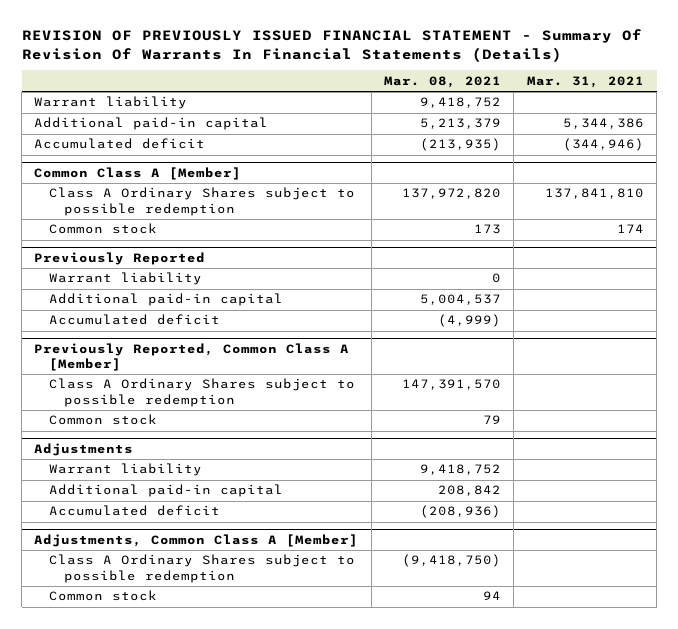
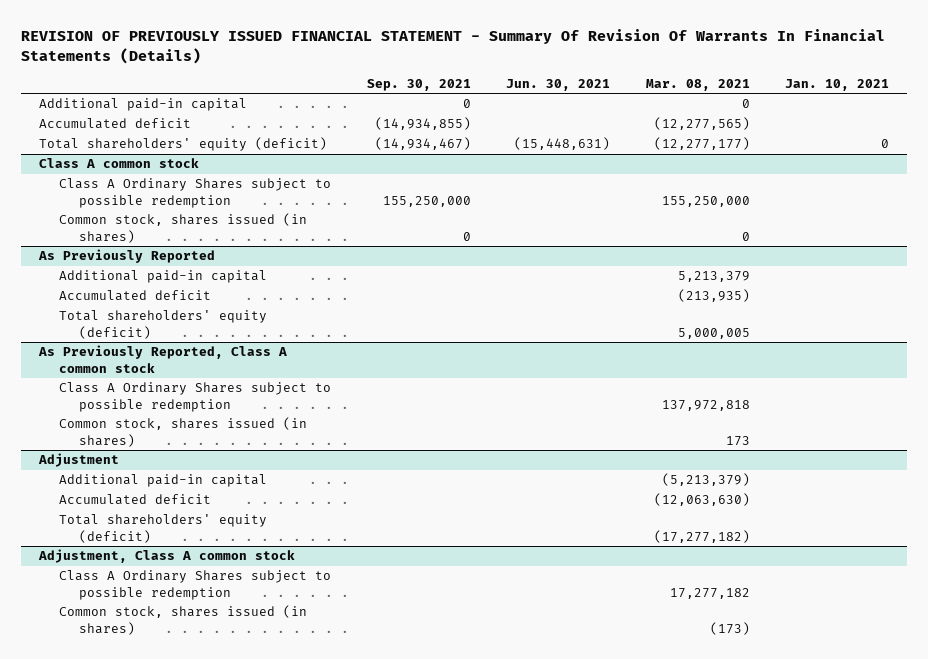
- | Mar. 08, 2021 | Mar. 31, 2021
+ | Sep. 30, 2021 | Jun. 30, 2021 | Mar. 08, 2021 | Jan. 10, 2021
- Warrant liability | 9,418,752 |
+ Additional paid-in capital | 0 | | 0 |
+ Accumulated deficit | (14,934,855) | | (12,277,565) |
+ Total shareholders' equity (deficit) | (14,934,467) | (15,448,631) | (12,277,177) | 0
+ Class A common stock
+ Class A Ordinary Shares subject to possible redemption | 155,250,000 | | 155,250,000 |
+ Common stock, shares issued (in shares) | 0 | | 0 |
+ As Previously Reported
- Common Class A [Member]
- Class A Ordinary Shares subject to possible redemption | 137,972,820 | 137,841,810
- Common stock | 173 | 174
- Previously Reported
- Warrant liability | 0 |
- Additional paid-in capital | 5,004,537 |
- Accumulated deficit | (4,999) |
- Previously Reported, Common Class A [Member]
- Class A Ordinary Shares subject to possible redemption | 147,391,570 |
- Common stock | 79 |
- Adjustments
- Warrant liability | 9,418,752 |
- Additional paid-in capital | 208,842 |
- Accumulated deficit | (208,936) |
- Adjustments, Common Class A [Member]
- Class A Ordinary Shares subject to possible redemption | (9,418,750) |
- Common stock | 94 |
+ Total shareholders' equity (deficit) | | | 5,000,005 |
+ As Previously Reported, Class A common stock
+ Class A Ordinary Shares subject to possible redemption | | | 137,972,818 |
+ Common stock, shares issued (in shares) | | | 173 |
+ Adjustment
+ Additional paid-in capital | | | (5,213,379) |
+ Accumulated deficit | | | (12,063,630) |
+ Total shareholders' equity (deficit) | | | (17,277,182) |
+ Adjustment, Class A common stock
+ Class A Ordinary Shares subject to possible redemption | | | 17,277,182 |
+ Common stock, shares issued (in shares) | | | (173) |

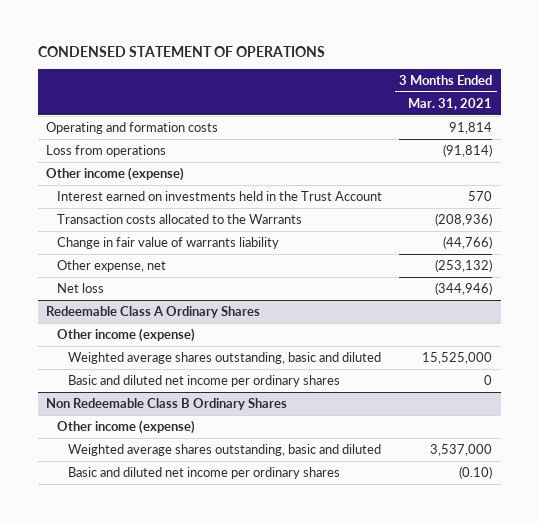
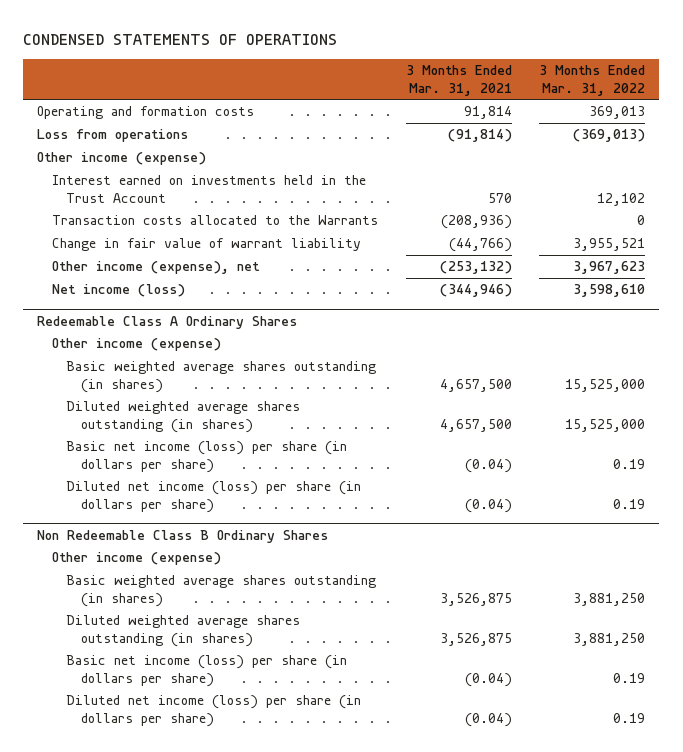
- CONDENSED STATEMENT OF OPERATIONS
+ CONDENSED STATEMENTS OF OPERATIONS
- | 3 Months Ended Mar. 31, 2021
+ | 3 Months Ended Mar. 31, 2021 | 3 Months Ended Mar. 31, 2022
- Change in fair value of warrants liability | (44,766)
- Other expense, net | (253,132)
- Net loss | (344,946)
+ Change in fair value of warrant liability | (44,766) | 3,955,521
+ Other income (expense), net | (253,132) | 3,967,623
+ Net income (loss) | (344,946) | 3,598,610
@ Redeemable Class A Ordinary Shares
- Weighted average shares outstanding, basic and diluted | 15,525,000
- Basic and diluted net income per ordinary shares | 0
+ Basic weighted average shares outstanding (in shares) | 4,657,500 | 15,525,000
+ Diluted weighted average shares outstanding (in shares) | 4,657,500 | 15,525,000
+ Basic net income (loss) per share (in dollars per share) | (0.04) | 0.19
+ Diluted net income (loss) per share (in dollars per share) | (0.04) | 0.19
@ Non Redeemable Class B Ordinary Shares
- Weighted average shares outstanding, basic and diluted | 3,537,000
- Basic and diluted net income per ordinary shares | (0.10)
+ Basic weighted average shares outstanding (in shares) | 3,526,875 | 3,881,250
+ Diluted weighted average shares outstanding (in shares) | 3,526,875 | 3,881,250
+ Basic net income (loss) per share (in dollars per share) | (0.04) | 0.19
+ Diluted net income (loss) per share (in dollars per share) | (0.04) | 0.19

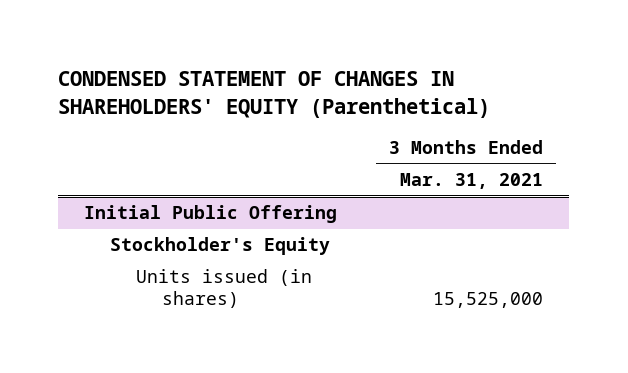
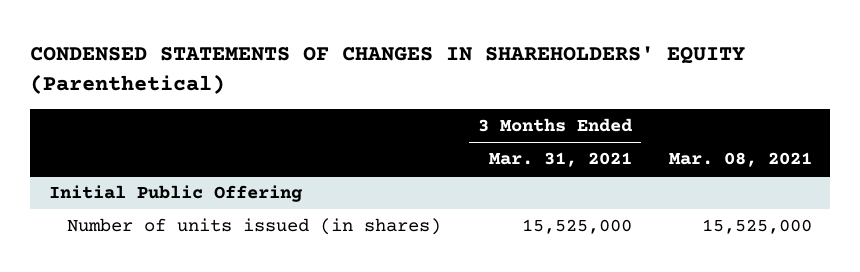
- CONDENSED STATEMENT OF CHANGES IN SHAREHOLDERS' EQUITY (Parenthetical)
+ CONDENSED STATEMENTS OF CHANGES IN SHAREHOLDERS' EQUITY (Parenthetical)
- | 3 Months Ended Mar. 31, 2021
+ | 3 Months Ended Mar. 31, 2021 | Mar. 08, 2021
@ Initial Public Offering
- Stockholder's Equity
- Units issued (in shares) | 15,525,000
+ Number of units issued (in shares) | 15,525,000 | 15,525,000

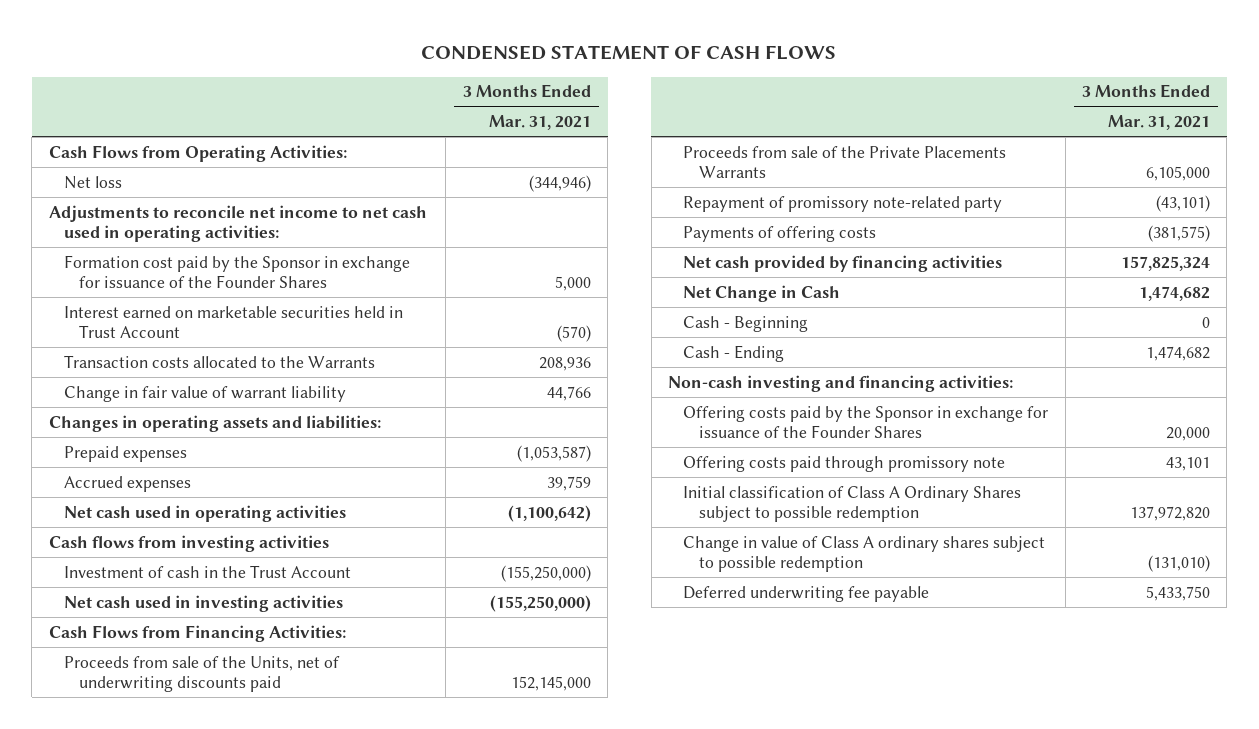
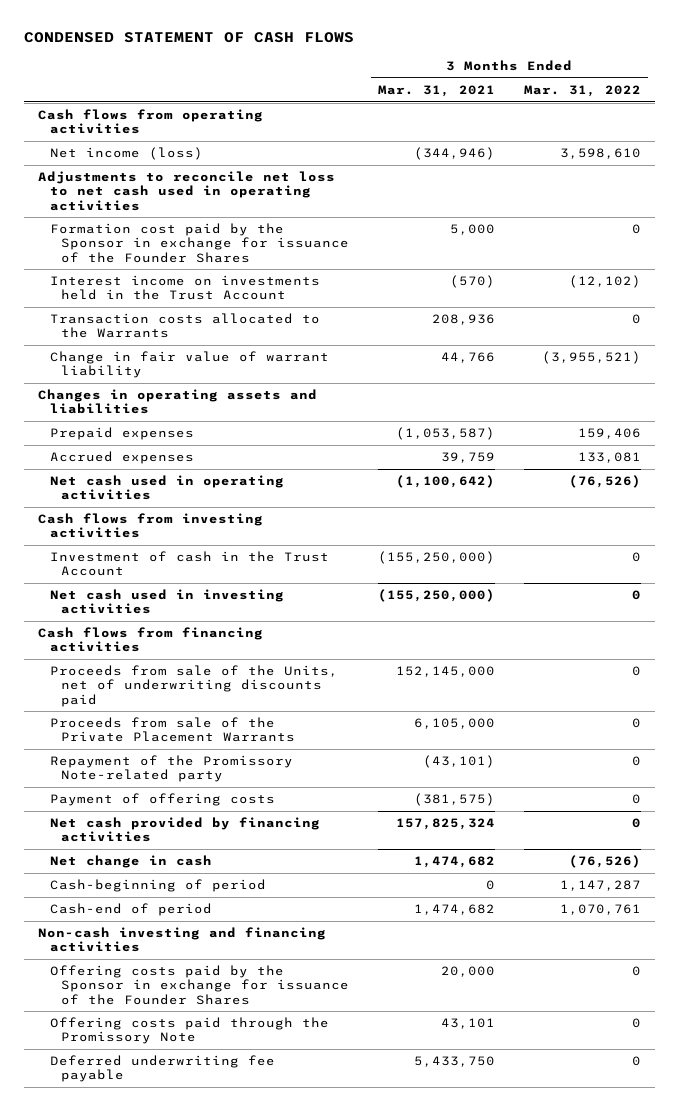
- | 3 Months Ended Mar. 31, 2021
+ | 3 Months Ended Mar. 31, 2021 | 3 Months Ended Mar. 31, 2022
- Cash Flows from Operating Activities:
- Net loss | (344,946)
- Adjustments to reconcile net income to net cash used in operating activities:
+ Cash flows from operating activities
+ Net income (loss) | (344,946) | 3,598,610
+ Adjustments to reconcile net loss to net cash used in operating activities
- Interest earned on marketable securities held in Trust Account | (570)
+ Interest income on investments held in the Trust Account | (570) | (12,102)
- Changes in operating assets and liabilities:
+ Changes in operating assets and liabilities
- Cash Flows from Financing Activities:
+ Cash flows from financing activities
- Proceeds from sale of the Private Placements Warrants | 6,105,000
- Repayment of promissory note-related party | (43,101)
- Payments of offering costs | (381,575)
+ Proceeds from sale of the Private Placement Warrants | 6,105,000 | 0
+ Repayment of the Promissory Note-related party | (43,101) | 0
+ Payment of offering costs | (381,575) | 0
- Net Change in Cash | 1,474,682
- Cash - Beginning | 0
- Cash - Ending | 1,474,682
- Non-cash investing and financing activities:
+ Net change in cash | 1,474,682 | (76,526)
+ Cash-beginning of period | 0 | 1,147,287
+ Cash-end of period | 1,474,682 | 1,070,761
+ Non-cash investing and financing activities
- Offering costs paid through promissory note | 43,101
- Initial classification of Class A Ordinary Shares subject to possible redemption | 137,972,820
- Change in value of Class A ordinary shares subject to possible redemption | (131,010)
+ Offering costs paid through the Promissory Note | 43,101 | 0

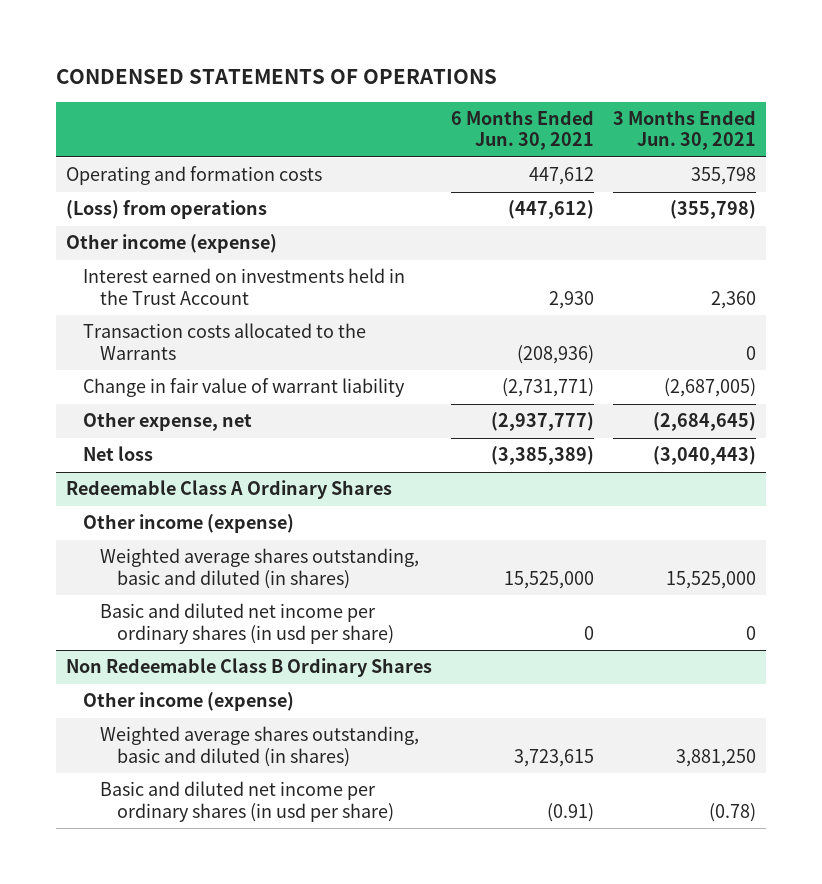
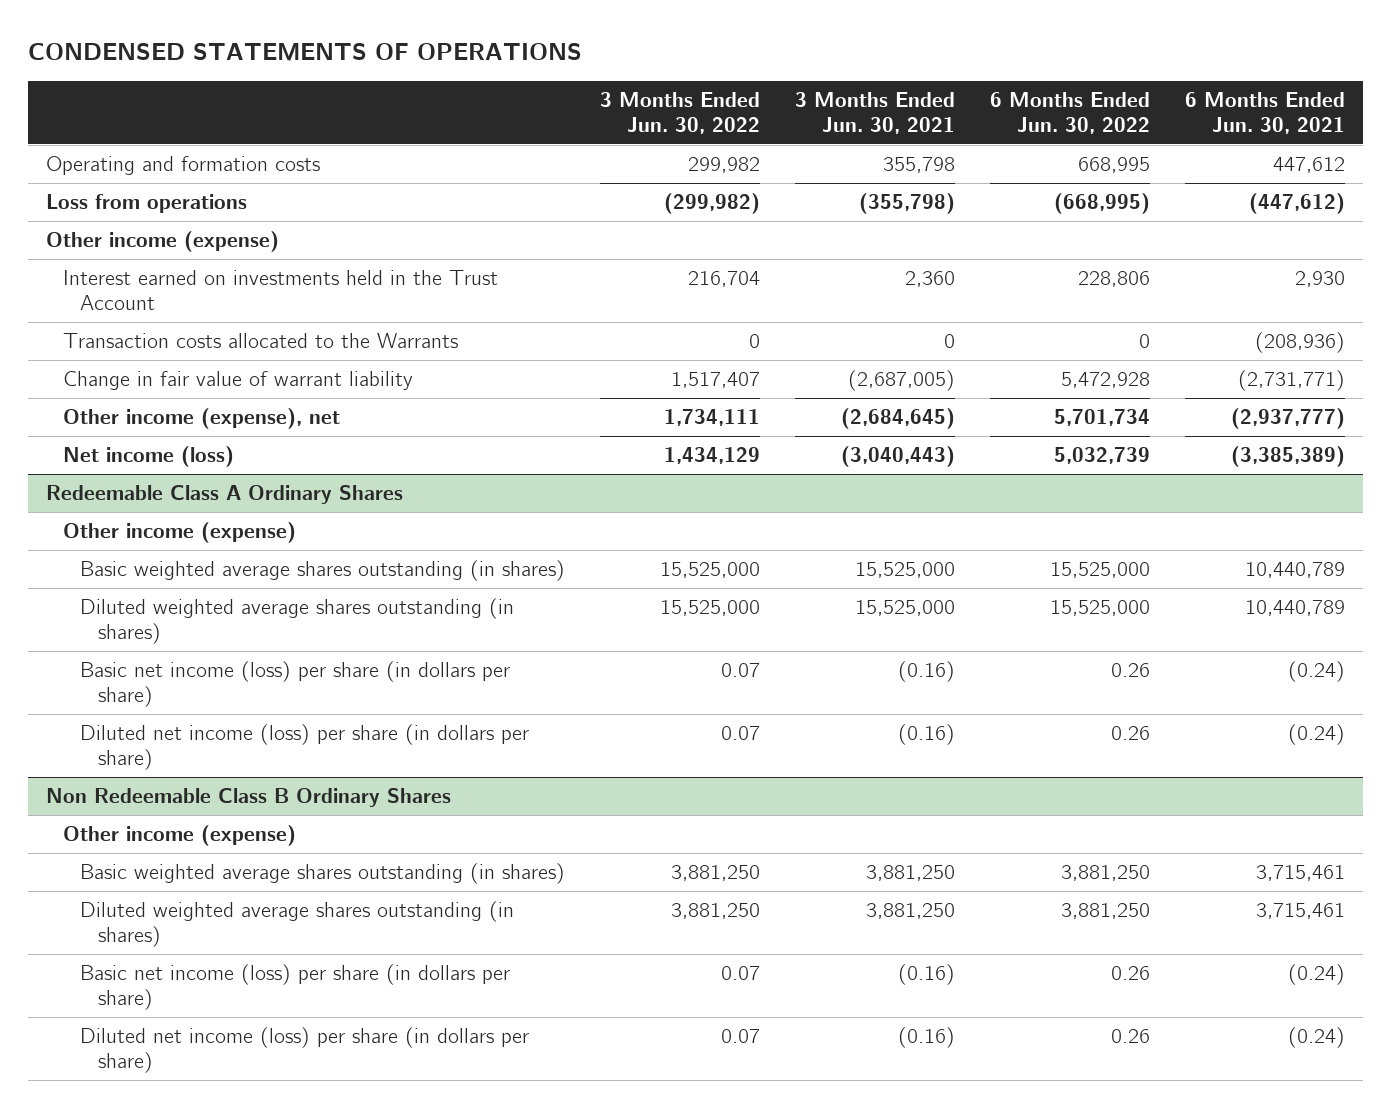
- | 6 Months Ended Jun. 30, 2021 | 3 Months Ended Jun. 30, 2021
+ | 3 Months Ended Jun. 30, 2022 | 3 Months Ended Jun. 30, 2021 | 6 Months Ended Jun. 30, 2022 | 6 Months Ended Jun. 30, 2021
- (Loss) from operations | (447,612) | (355,798)
+ Loss from operations | (299,982) | (355,798) | (668,995) | (447,612)
- Other expense, net | (2,937,777) | (2,684,645)
- Net loss | (3,385,389) | (3,040,443)
+ Other income (expense), net | 1,734,111 | (2,684,645) | 5,701,734 | (2,937,777)
+ Net income (loss) | 1,434,129 | (3,040,443) | 5,032,739 | (3,385,389)
@ Redeemable Class A Ordinary Shares
- Weighted average shares outstanding, basic and diluted (in shares) | 15,525,000 | 15,525,000
- Basic and diluted net income per ordinary shares (in usd per share) | 0 | 0
+ Basic weighted average shares outstanding (in shares) | 15,525,000 | 15,525,000 | 15,525,000 | 10,440,789
+ Diluted weighted average shares outstanding (in shares) | 15,525,000 | 15,525,000 | 15,525,000 | 10,440,789
+ Basic net income (loss) per share (in dollars per share) | 0.07 | (0.16) | 0.26 | (0.24)
+ Diluted net income (loss) per share (in dollars per share) | 0.07 | (0.16) | 0.26 | (0.24)
@ Non Redeemable Class B Ordinary Shares
- Weighted average shares outstanding, basic and diluted (in shares) | 3,723,615 | 3,881,250
- Basic and diluted net income per ordinary shares (in usd per share) | (0.91) | (0.78)
+ Basic weighted average shares outstanding (in shares) | 3,881,250 | 3,881,250 | 3,881,250 | 3,715,461
+ Diluted weighted average shares outstanding (in shares) | 3,881,250 | 3,881,250 | 3,881,250 | 3,715,461
+ Basic net income (loss) per share (in dollars per share) | 0.07 | (0.16) | 0.26 | (0.24)
+ Diluted net income (loss) per share (in dollars per share) | 0.07 | (0.16) | 0.26 | (0.24)

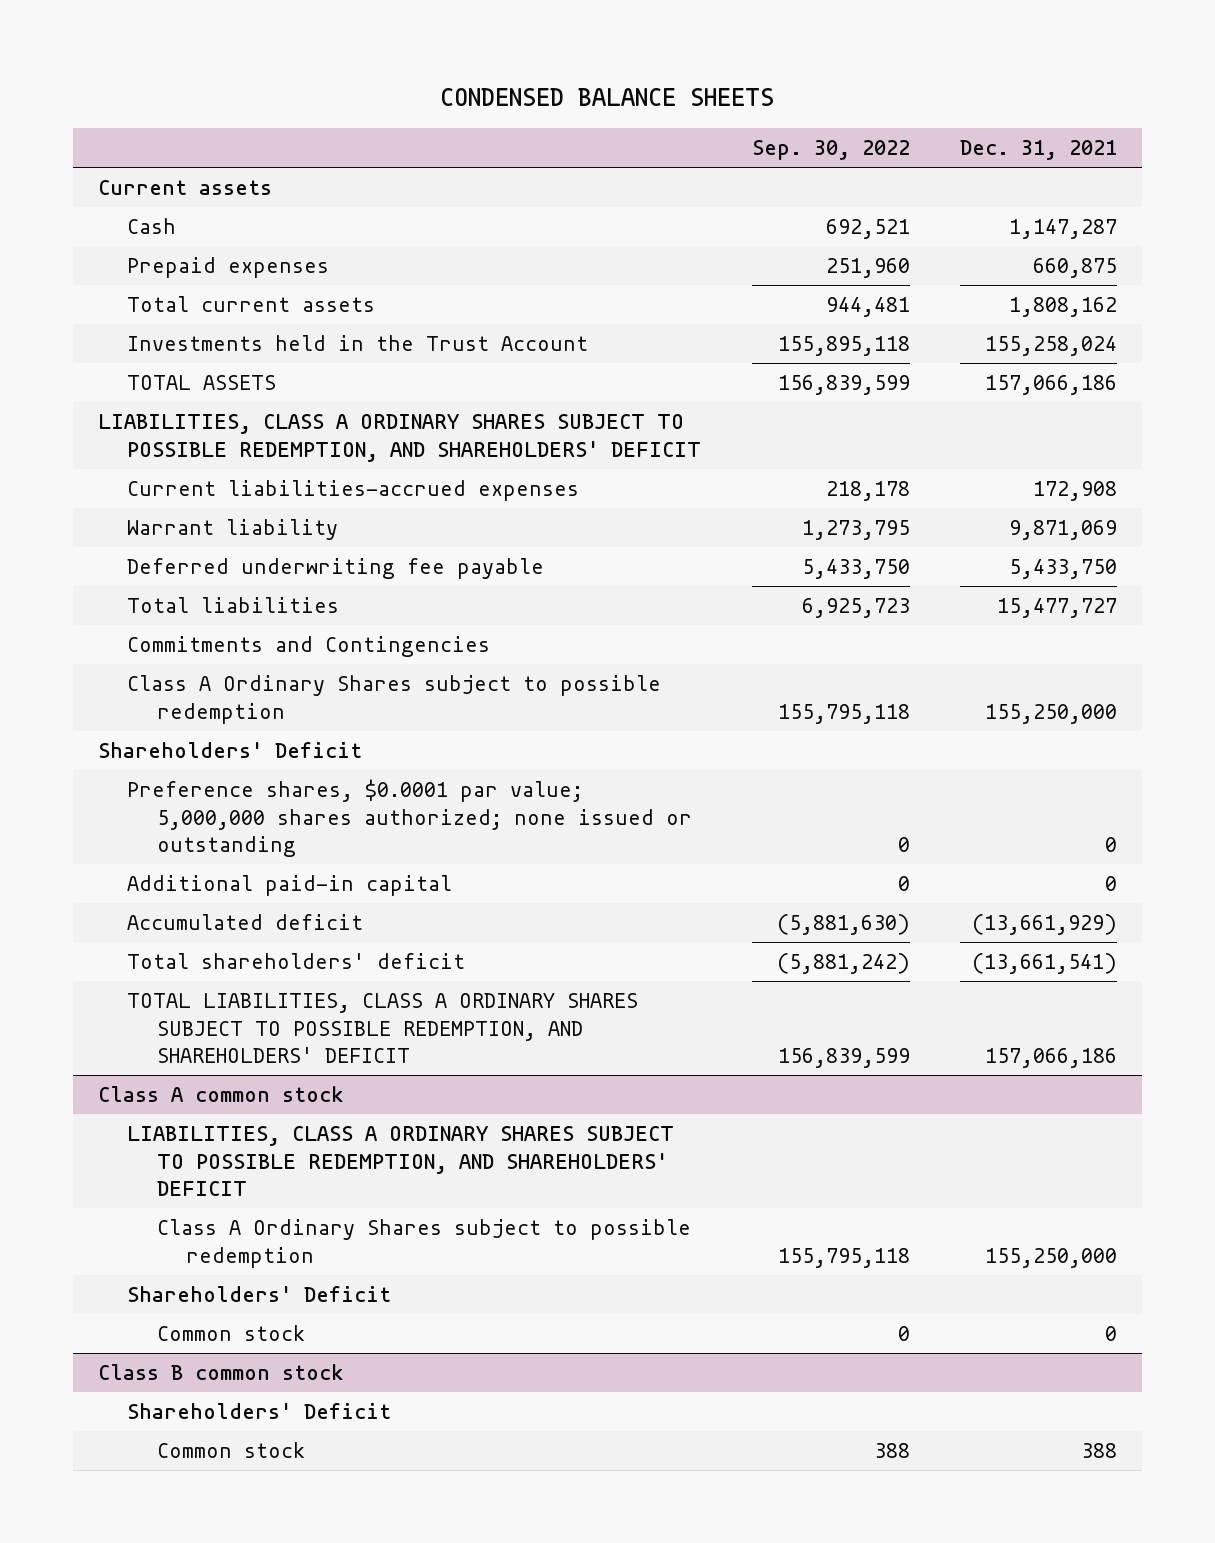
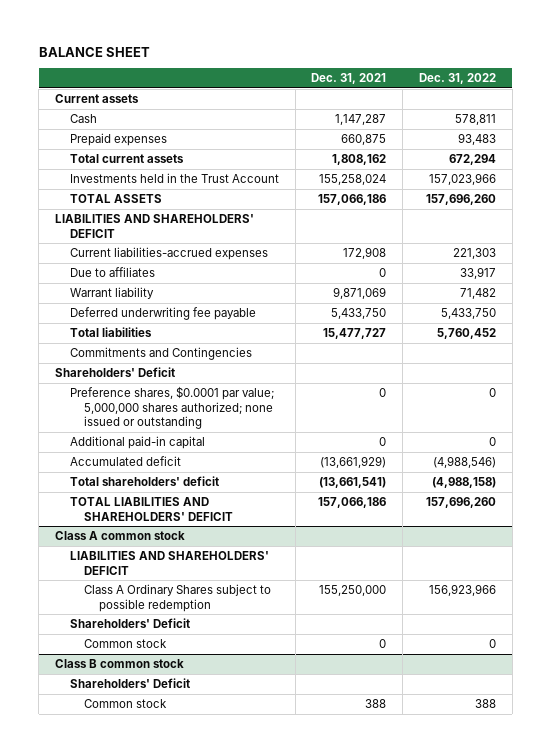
- CONDENSED BALANCE SHEETS
+ BALANCE SHEET
- | Sep. 30, 2022 | Dec. 31, 2021
+ | Dec. 31, 2021 | Dec. 31, 2022
- LIABILITIES, CLASS A ORDINARY SHARES SUBJECT TO POSSIBLE REDEMPTION, AND SHAREHOLDERS' DEFICIT
+ LIABILITIES AND SHAREHOLDERS' DEFICIT
+ Due to affiliates | 0 | 33,917
- Class A Ordinary Shares subject to possible redemption | 155,795,118 | 155,250,000
- TOTAL LIABILITIES, CLASS A ORDINARY SHARES SUBJECT TO POSSIBLE REDEMPTION, AND SHAREHOLDERS' DEFICIT | 156,839,599 | 157,066,186
+ TOTAL LIABILITIES AND SHAREHOLDERS' DEFICIT | 157,066,186 | 157,696,260
@ Class A common stock
- LIABILITIES, CLASS A ORDINARY SHARES SUBJECT TO POSSIBLE REDEMPTION, AND SHAREHOLDERS' DEFICIT
+ LIABILITIES AND SHAREHOLDERS' DEFICIT

